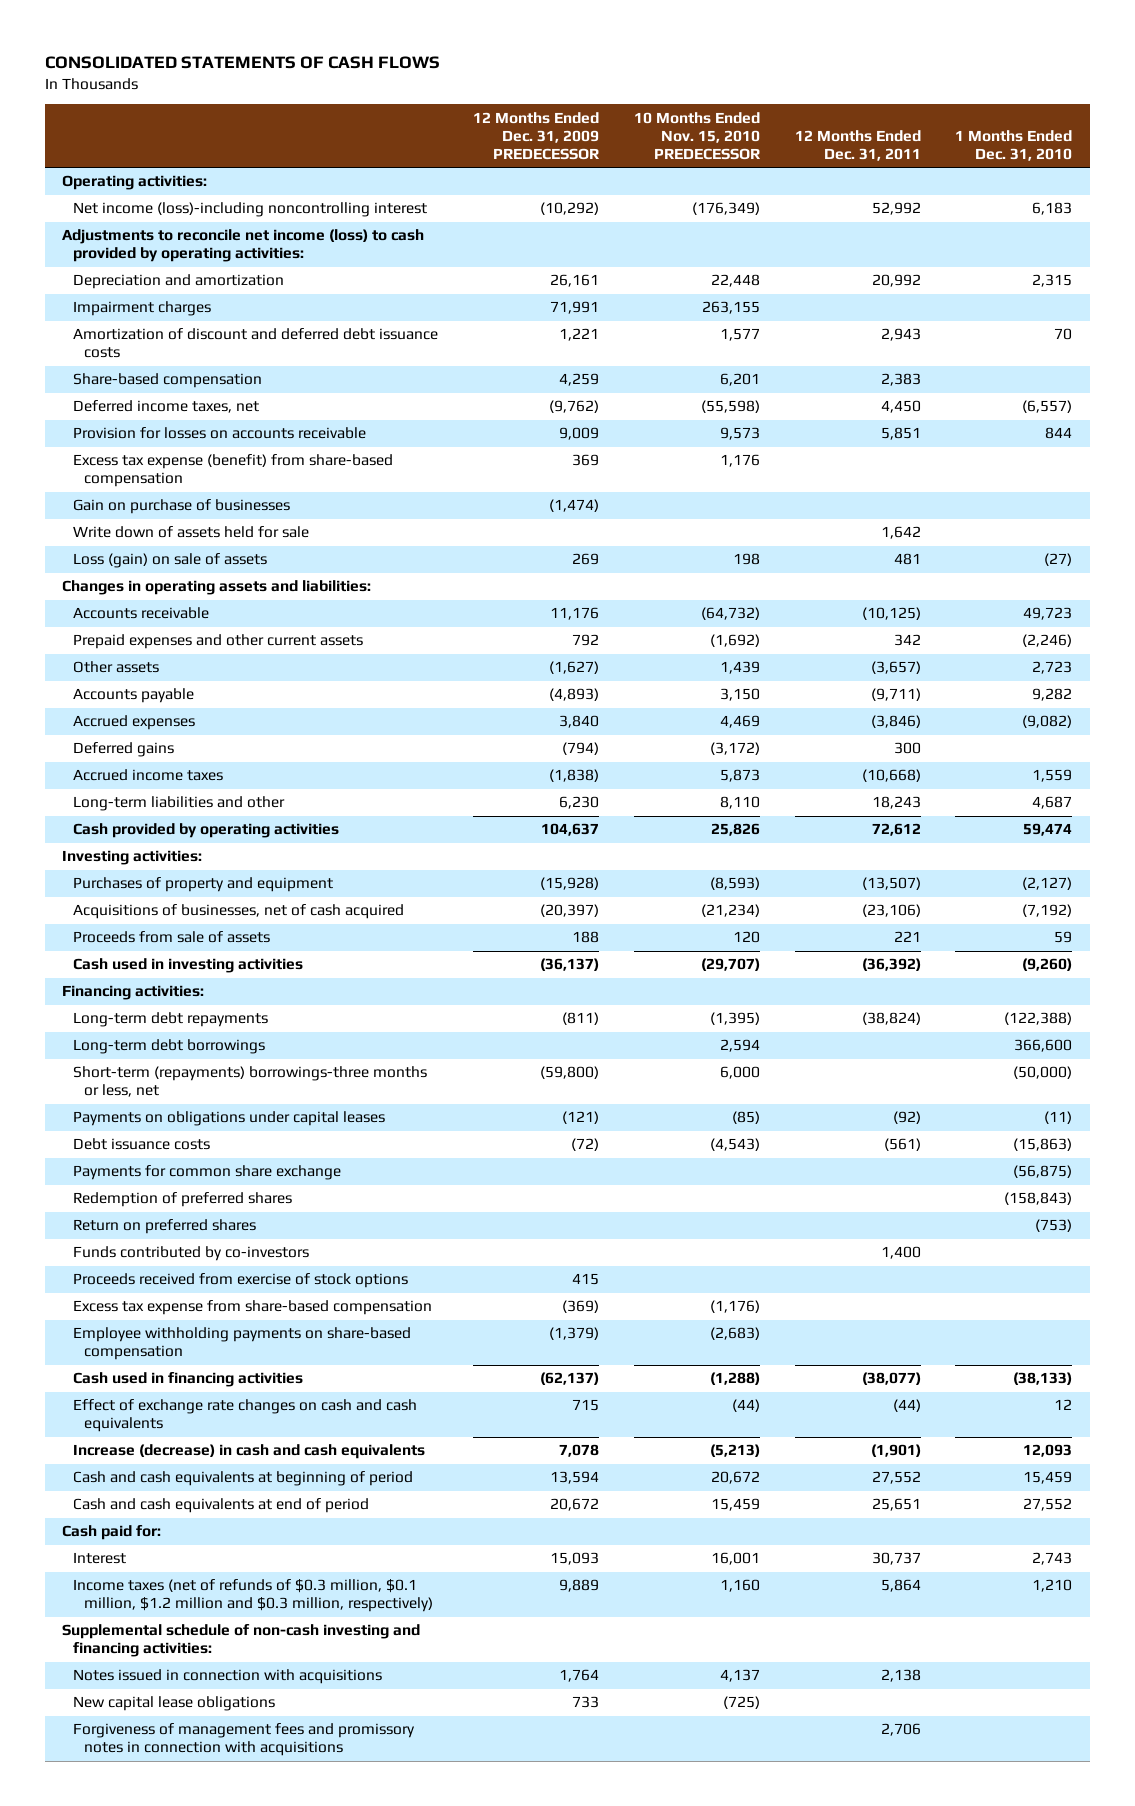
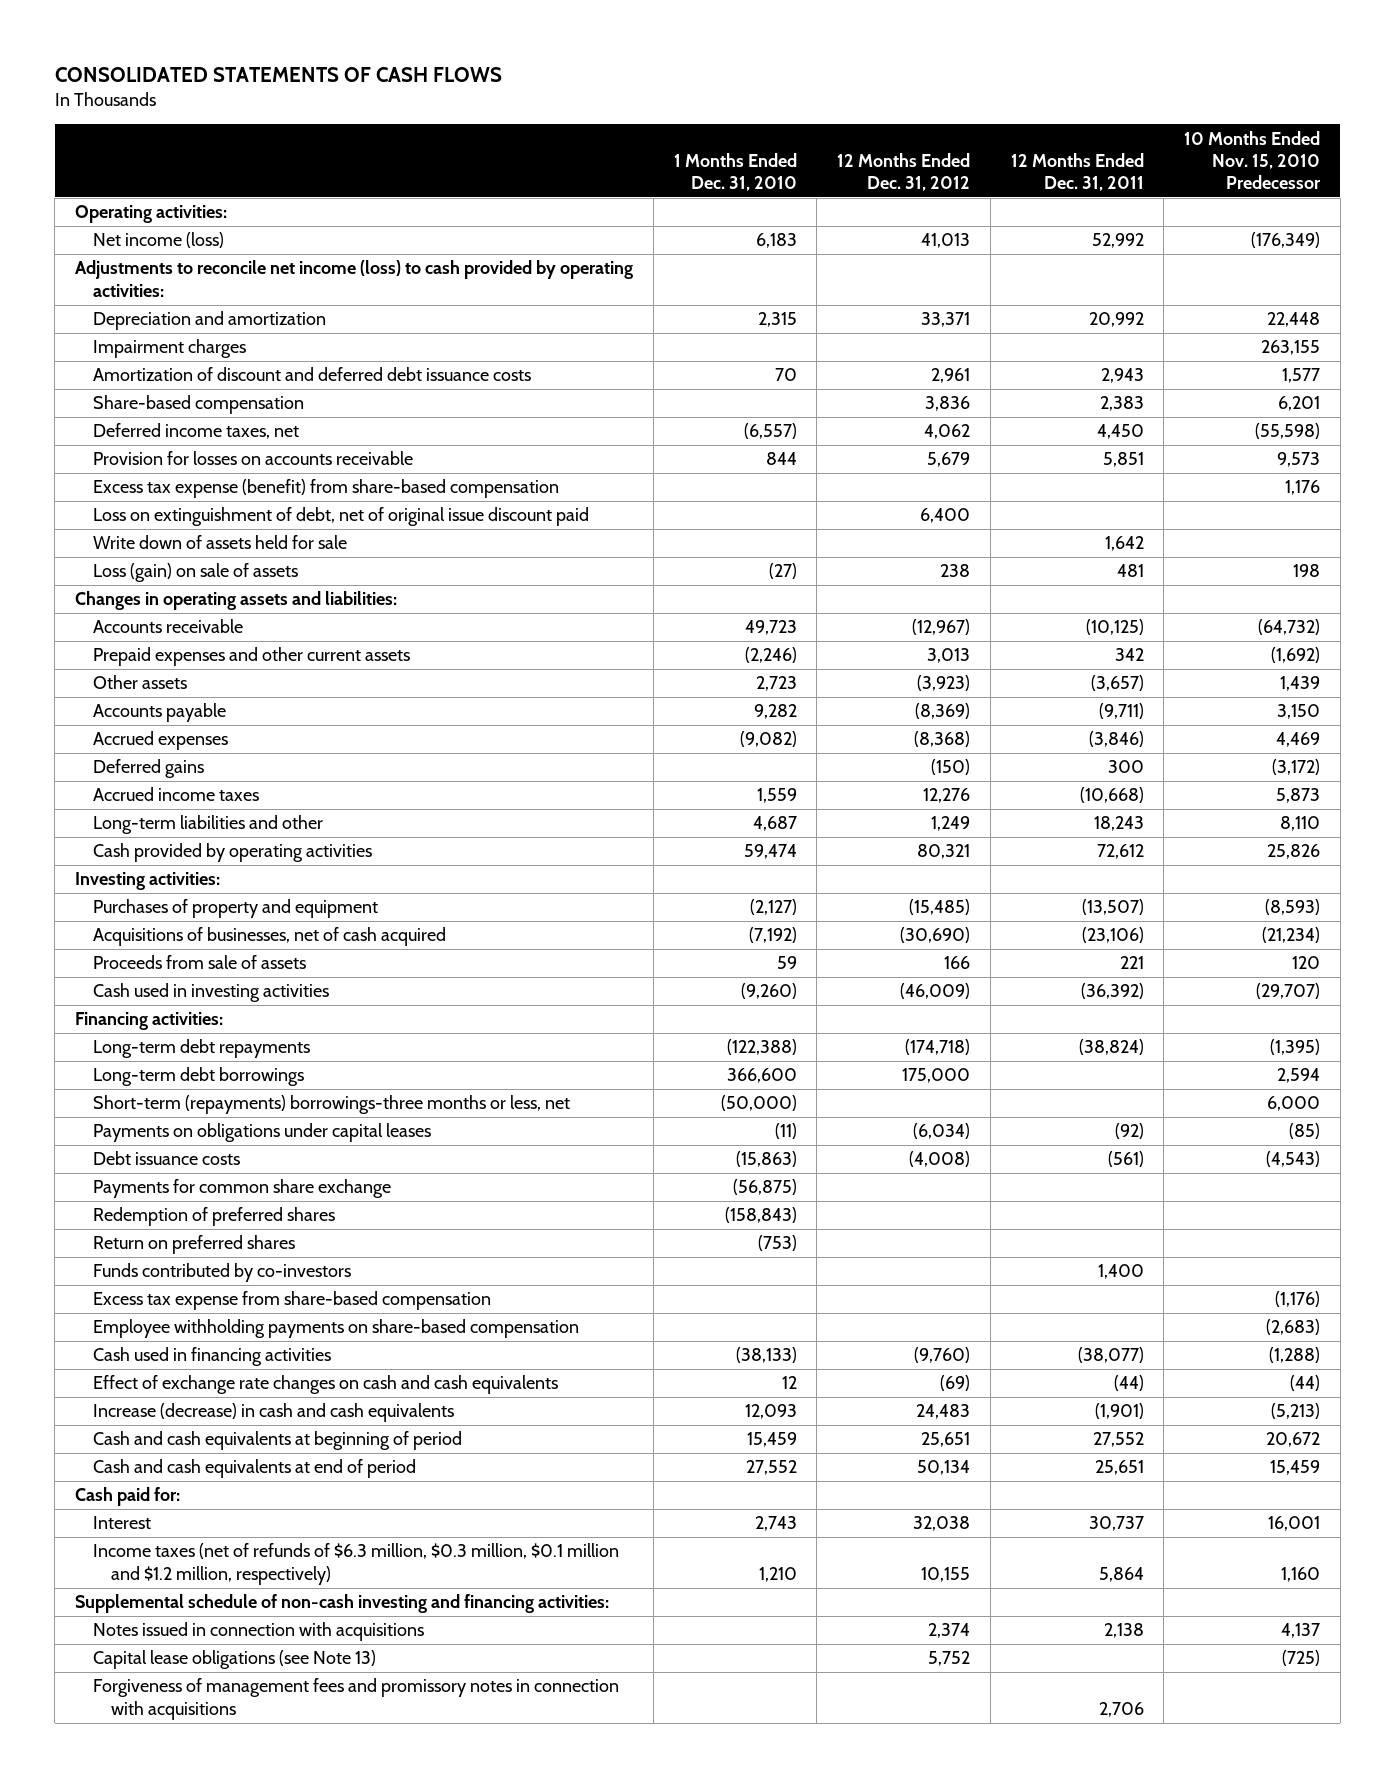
- | 12 Months Ended Dec. 31, 2009 PREDECESSOR | 10 Months Ended Nov. 15, 2010 PREDECESSOR | 12 Months Ended Dec. 31, 2011 | 1 Months Ended Dec. 31, 2010
+ | 1 Months Ended Dec. 31, 2010 | 12 Months Ended Dec. 31, 2012 | 12 Months Ended Dec. 31, 2011 | 10 Months Ended Nov. 15, 2010 Predecessor
- Net income (loss)-including noncontrolling interest | (10,292) | (176,349) | 52,992 | 6,183
+ Net income (loss) | 6,183 | 41,013 | 52,992 | (176,349)
- Gain on purchase of businesses | (1,474) | | |
+ Loss on extinguishment of debt, net of original issue discount paid | | 6,400 | |
- Proceeds received from exercise of stock options | 415 | | |
- Income taxes (net of refunds of $0.3 million, $0.1 million, $1.2 million and $0.3 million, respectively) | 9,889 | 1,160 | 5,864 | 1,210
+ Income taxes (net of refunds of $6.3 million, $0.3 million, $0.1 million and $1.2 million, respectively) | 1,210 | 10,155 | 5,864 | 1,160
- New capital lease obligations | 733 | (725) | |
+ Capital lease obligations (see Note 13) | | 5,752 | | (725)

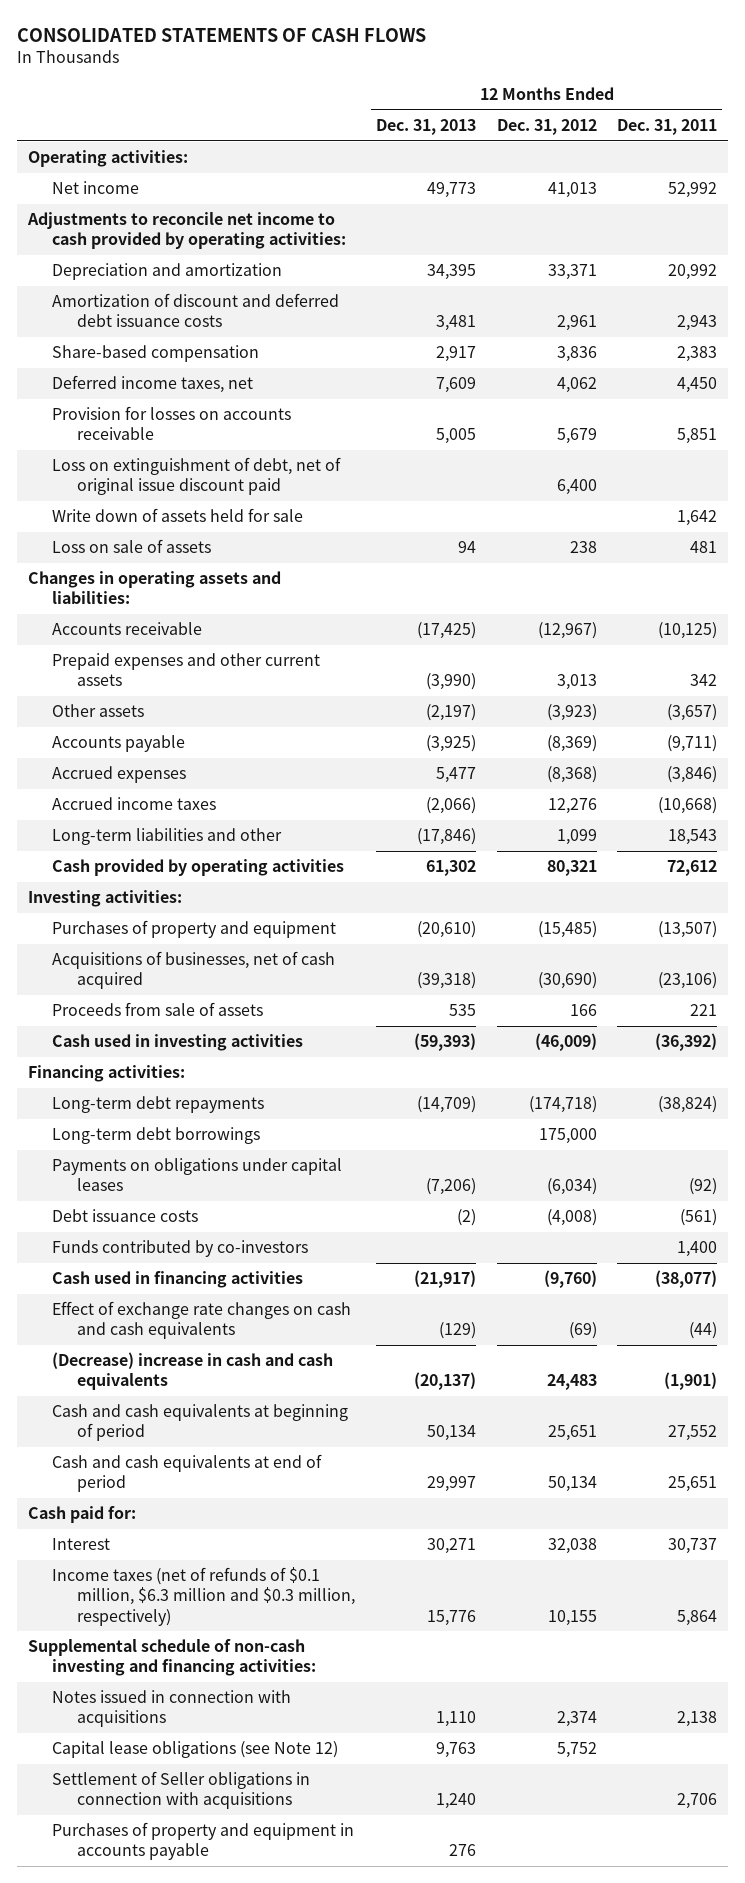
- | 1 Months Ended Dec. 31, 2010 | 12 Months Ended Dec. 31, 2012 | 12 Months Ended Dec. 31, 2011 | 10 Months Ended Nov. 15, 2010 Predecessor
+ | 12 Months Ended Dec. 31, 2013 | 12 Months Ended Dec. 31, 2012 | 12 Months Ended Dec. 31, 2011
- Net income (loss) | 6,183 | 41,013 | 52,992 | (176,349)
- Adjustments to reconcile net income (loss) to cash provided by operating activities:
+ Net income | 49,773 | 41,013 | 52,992
+ Adjustments to reconcile net income to cash provided by operating activities:
- Impairment charges | | | | 263,155
- Excess tax expense (benefit) from share-based compensation | | | | 1,176
- Loss (gain) on sale of assets | (27) | 238 | 481 | 198
+ Loss on sale of assets | 94 | 238 | 481
- Deferred gains | | (150) | 300 | (3,172)
- Long-term liabilities and other | 4,687 | 1,249 | 18,243 | 8,110
+ Long-term liabilities and other | (17,846) | 1,099 | 18,543
- Short-term (repayments) borrowings-three months or less, net | (50,000) | | | 6,000
- Payments for common share exchange | (56,875) | | |
- Redemption of preferred shares | (158,843) | | |
- Return on preferred shares | (753) | | |
- Excess tax expense from share-based compensation | | | | (1,176)
- Employee withholding payments on share-based compensation | | | | (2,683)
- Increase (decrease) in cash and cash equivalents | 12,093 | 24,483 | (1,901) | (5,213)
+ (Decrease) increase in cash and cash equivalents | (20,137) | 24,483 | (1,901)
- Income taxes (net of refunds of $6.3 million, $0.3 million, $0.1 million and $1.2 million, respectively) | 1,210 | 10,155 | 5,864 | 1,160
+ Income taxes (net of refunds of $0.1 million, $6.3 million and $0.3 million, respectively) | 15,776 | 10,155 | 5,864
- Capital lease obligations (see Note 13) | | 5,752 | | (725)
- Forgiveness of management fees and promissory notes in connection with acquisitions | | | 2,706 |
+ Capital lease obligations (see Note 12) | 9,763 | 5,752 |
+ Settlement of Seller obligations in connection with acquisitions | 1,240 | | 2,706
+ Purchases of property and equipment in accounts payable | 276 | |

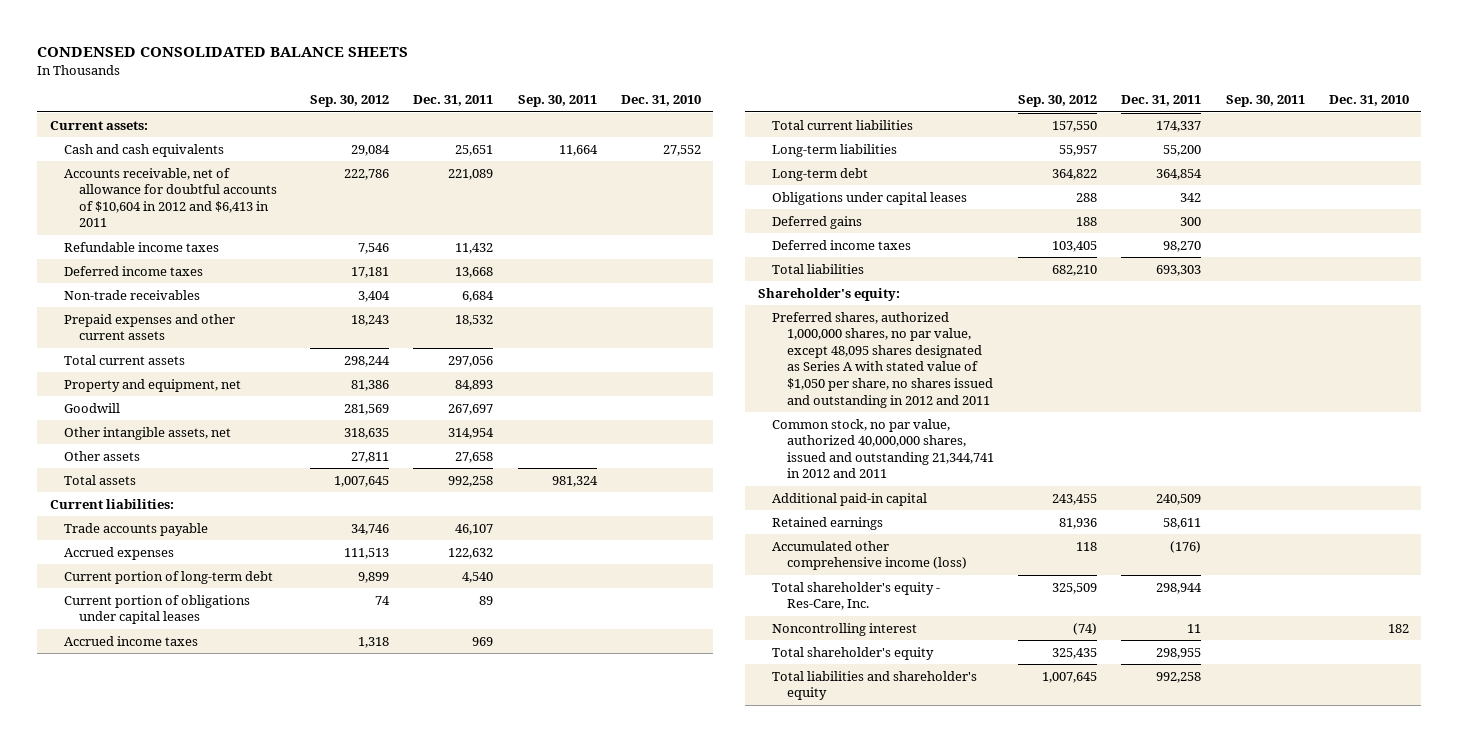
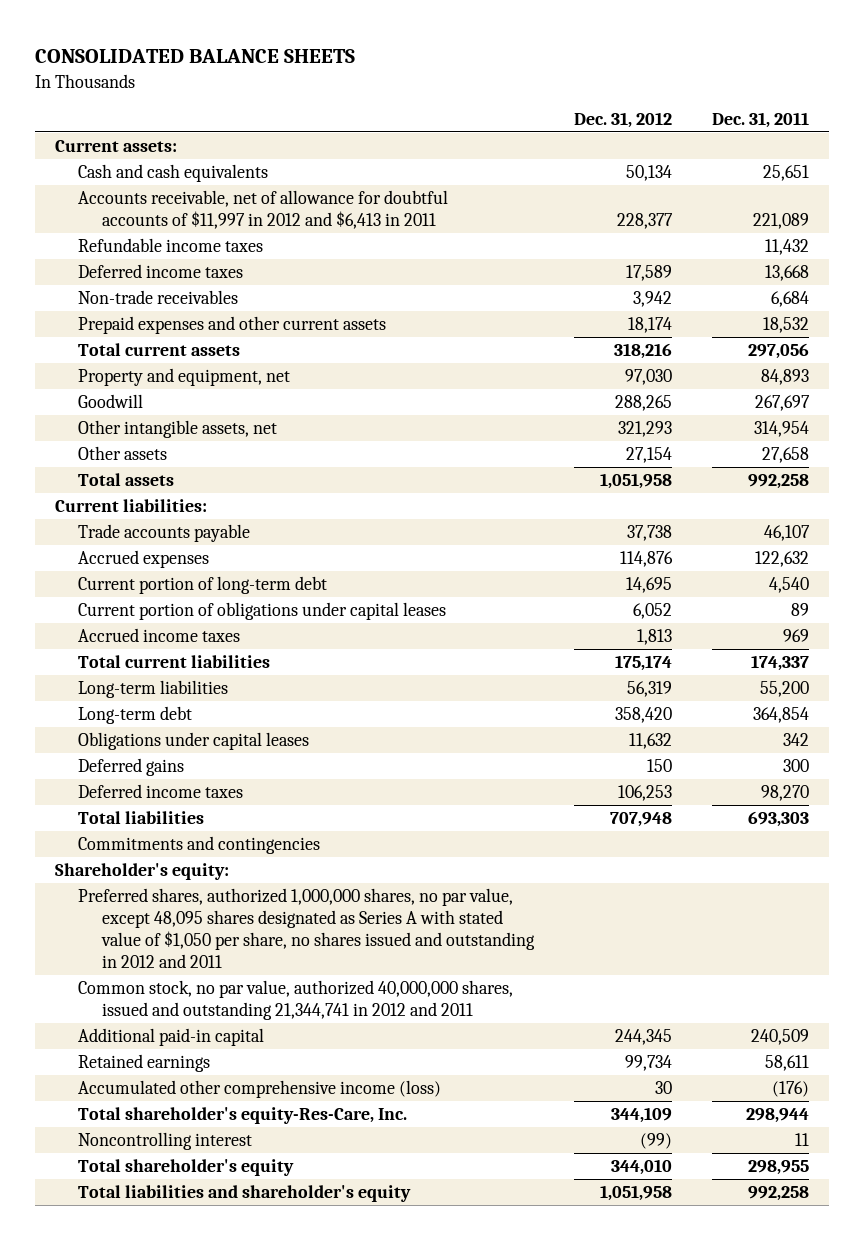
- CONDENSED CONSOLIDATED BALANCE SHEETS
+ CONSOLIDATED BALANCE SHEETS
- | Sep. 30, 2012 | Dec. 31, 2011 | Sep. 30, 2011 | Dec. 31, 2010
+ | Dec. 31, 2012 | Dec. 31, 2011
- Accounts receivable, net of allowance for doubtful accounts of $10,604 in 2012 and $6,413 in 2011 | 222,786 | 221,089 | |
+ Accounts receivable, net of allowance for doubtful accounts of $11,997 in 2012 and $6,413 in 2011 | 228,377 | 221,089
+ Commitments and contingencies
- Total shareholder's equity - Res-Care, Inc. | 325,509 | 298,944 | |
+ Total shareholder's equity-Res-Care, Inc. | 344,109 | 298,944

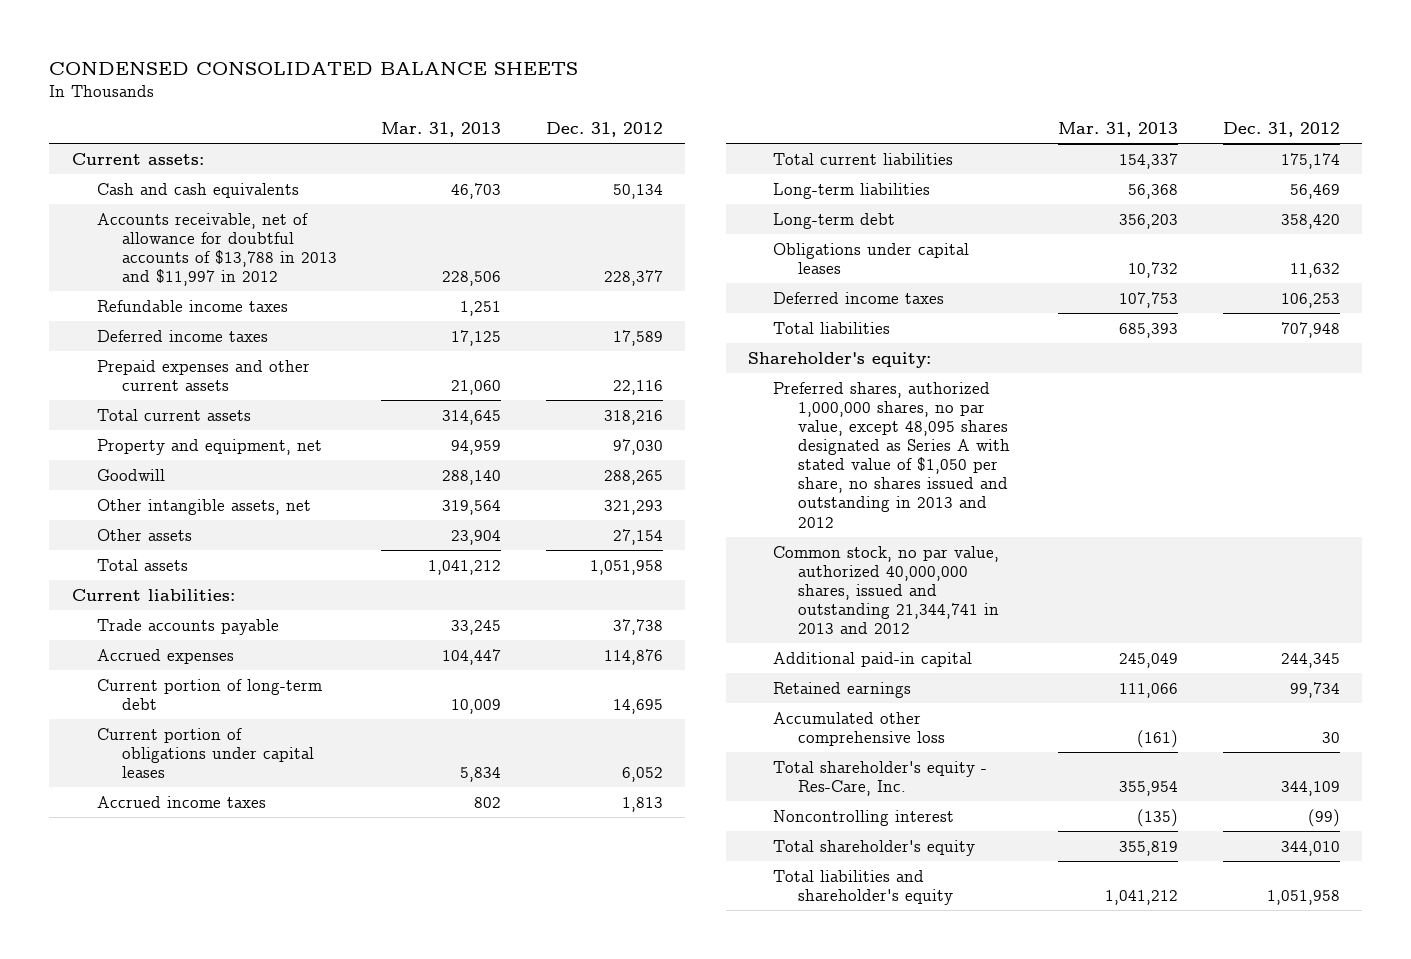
- CONSOLIDATED BALANCE SHEETS
+ CONDENSED CONSOLIDATED BALANCE SHEETS
- | Dec. 31, 2012 | Dec. 31, 2011
+ | Mar. 31, 2013 | Dec. 31, 2012
- Accounts receivable, net of allowance for doubtful accounts of $11,997 in 2012 and $6,413 in 2011 | 228,377 | 221,089
+ Accounts receivable, net of allowance for doubtful accounts of $13,788 in 2013 and $11,997 in 2012 | 228,506 | 228,377
- Non-trade receivables | 3,942 | 6,684
- Prepaid expenses and other current assets | 18,174 | 18,532
+ Prepaid expenses and other current assets | 21,060 | 22,116
- Long-term liabilities | 56,319 | 55,200
+ Long-term liabilities | 56,368 | 56,469
- Deferred gains | 150 | 300
- Commitments and contingencies
- Preferred shares, authorized 1,000,000 shares, no par value, except 48,095 shares designated as Series A with stated value of $1,050 per share, no shares issued and outstanding in 2012 and 2011
- Common stock, no par value, authorized 40,000,000 shares, issued and outstanding 21,344,741 in 2012 and 2011
+ Preferred shares, authorized 1,000,000 shares, no par value, except 48,095 shares designated as Series A with stated value of $1,050 per share, no shares issued and outstanding in 2013 and 2012
+ Common stock, no par value, authorized 40,000,000 shares, issued and outstanding 21,344,741 in 2013 and 2012
- Accumulated other comprehensive income (loss) | 30 | (176)
- Total shareholder's equity-Res-Care, Inc. | 344,109 | 298,944
+ Accumulated other comprehensive loss | (161) | 30
+ Total shareholder's equity - Res-Care, Inc. | 355,954 | 344,109

